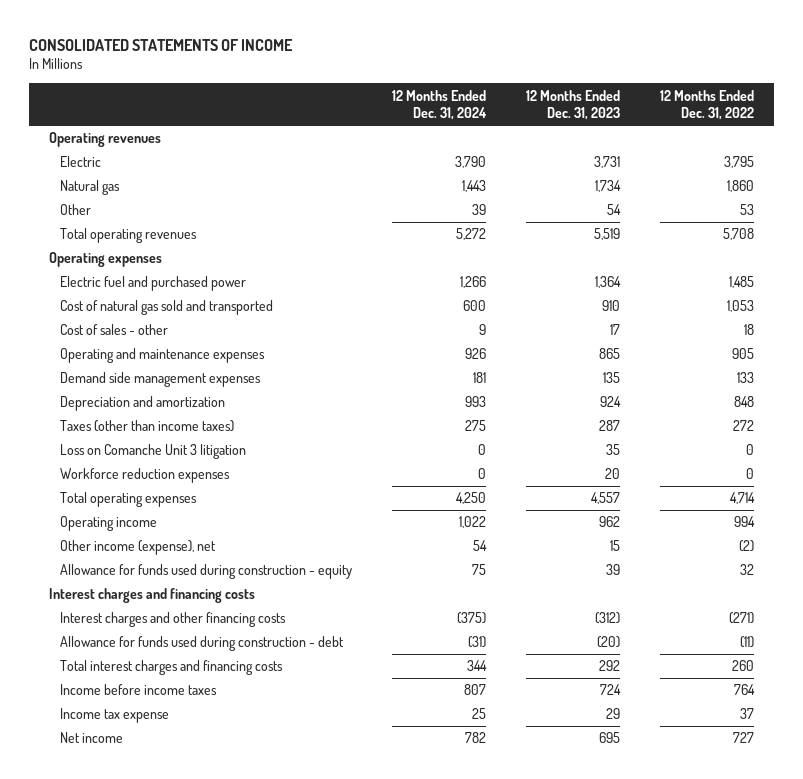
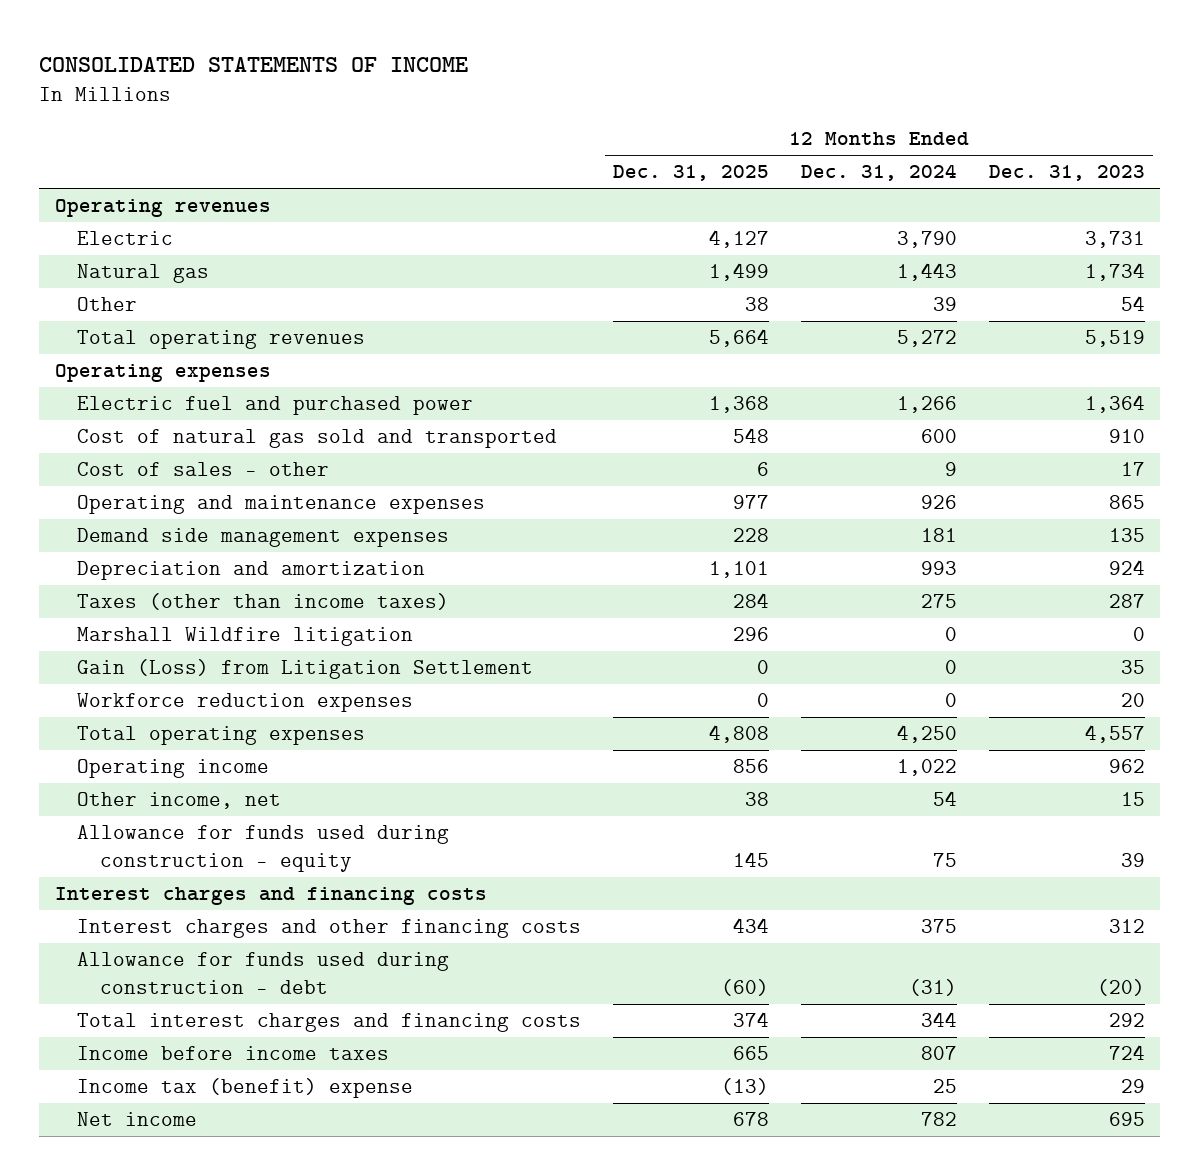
- | 12 Months Ended Dec. 31, 2024 | 12 Months Ended Dec. 31, 2023 | 12 Months Ended Dec. 31, 2022
+ | 12 Months Ended Dec. 31, 2025 | 12 Months Ended Dec. 31, 2024 | 12 Months Ended Dec. 31, 2023
- Loss on Comanche Unit 3 litigation | 0 | 35 | 0
+ Marshall Wildfire litigation | 296 | 0 | 0
+ Gain (Loss) from Litigation Settlement | 0 | 0 | 35
- Other income (expense), net | 54 | 15 | (2)
+ Other income, net | 38 | 54 | 15
- Interest charges and other financing costs | (375) | (312) | (271)
+ Interest charges and other financing costs | 434 | 375 | 312
- Income tax expense | 25 | 29 | 37
+ Income tax (benefit) expense | (13) | 25 | 29

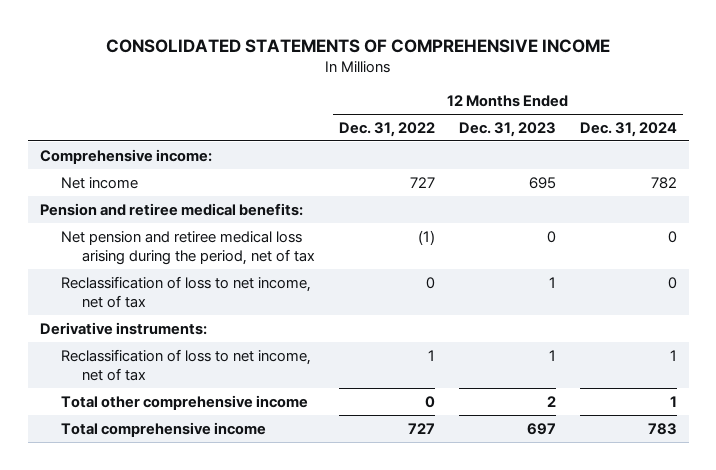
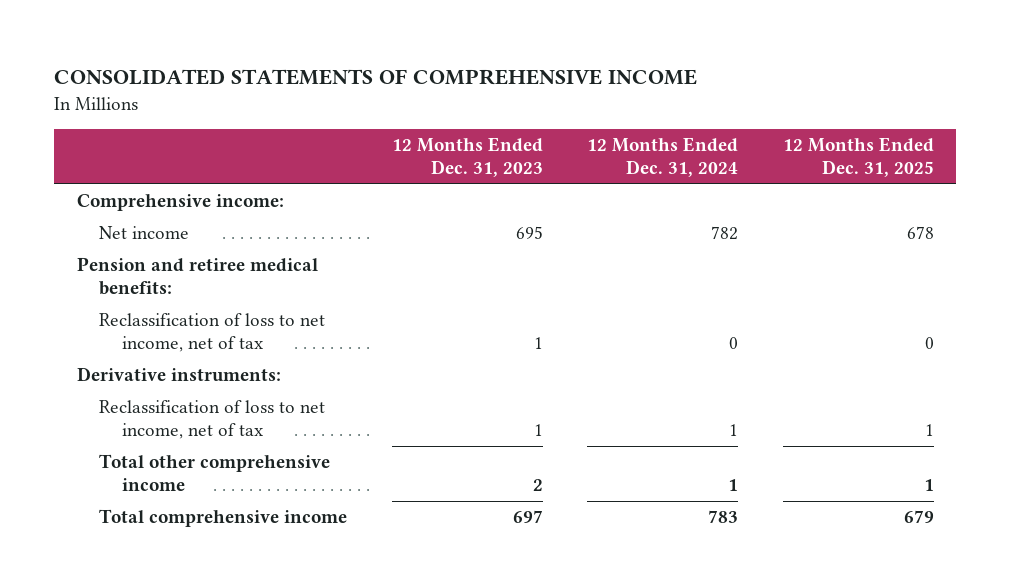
- | 12 Months Ended Dec. 31, 2022 | 12 Months Ended Dec. 31, 2023 | 12 Months Ended Dec. 31, 2024
+ | 12 Months Ended Dec. 31, 2023 | 12 Months Ended Dec. 31, 2024 | 12 Months Ended Dec. 31, 2025
- Net pension and retiree medical loss arising during the period, net of tax | (1) | 0 | 0

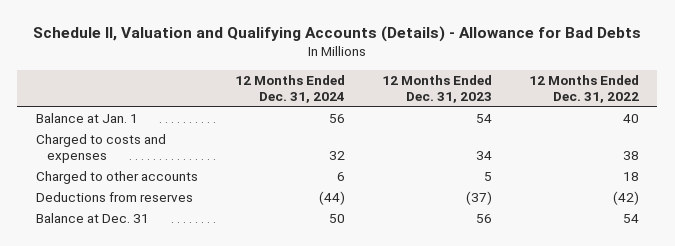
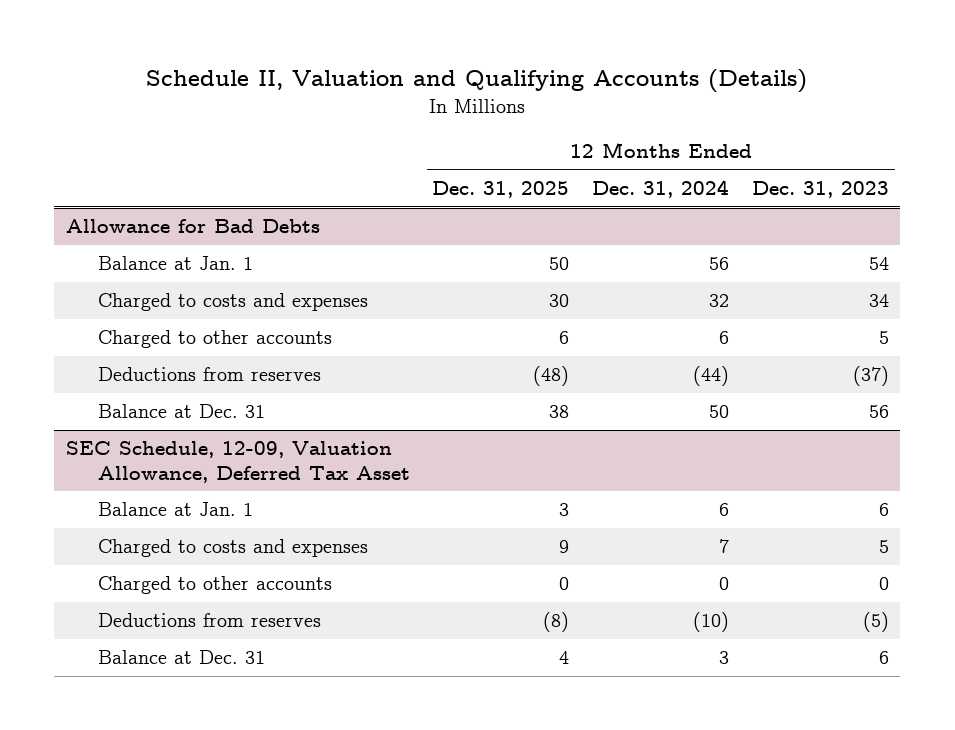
- Schedule II, Valuation and Qualifying Accounts (Details) - Allowance for Bad Debts
+ Schedule II, Valuation and Qualifying Accounts (Details)
- | 12 Months Ended Dec. 31, 2024 | 12 Months Ended Dec. 31, 2023 | 12 Months Ended Dec. 31, 2022
+ | 12 Months Ended Dec. 31, 2025 | 12 Months Ended Dec. 31, 2024 | 12 Months Ended Dec. 31, 2023
+ Allowance for Bad Debts
+ SEC Schedule, 12-09, Valuation Allowance, Deferred Tax Asset
+ Balance at Jan. 1 | 3 | 6 | 6
+ Charged to costs and expenses | 9 | 7 | 5
+ Charged to other accounts | 0 | 0 | 0
+ Deductions from reserves | (8) | (10) | (5)
+ Balance at Dec. 31 | 4 | 3 | 6

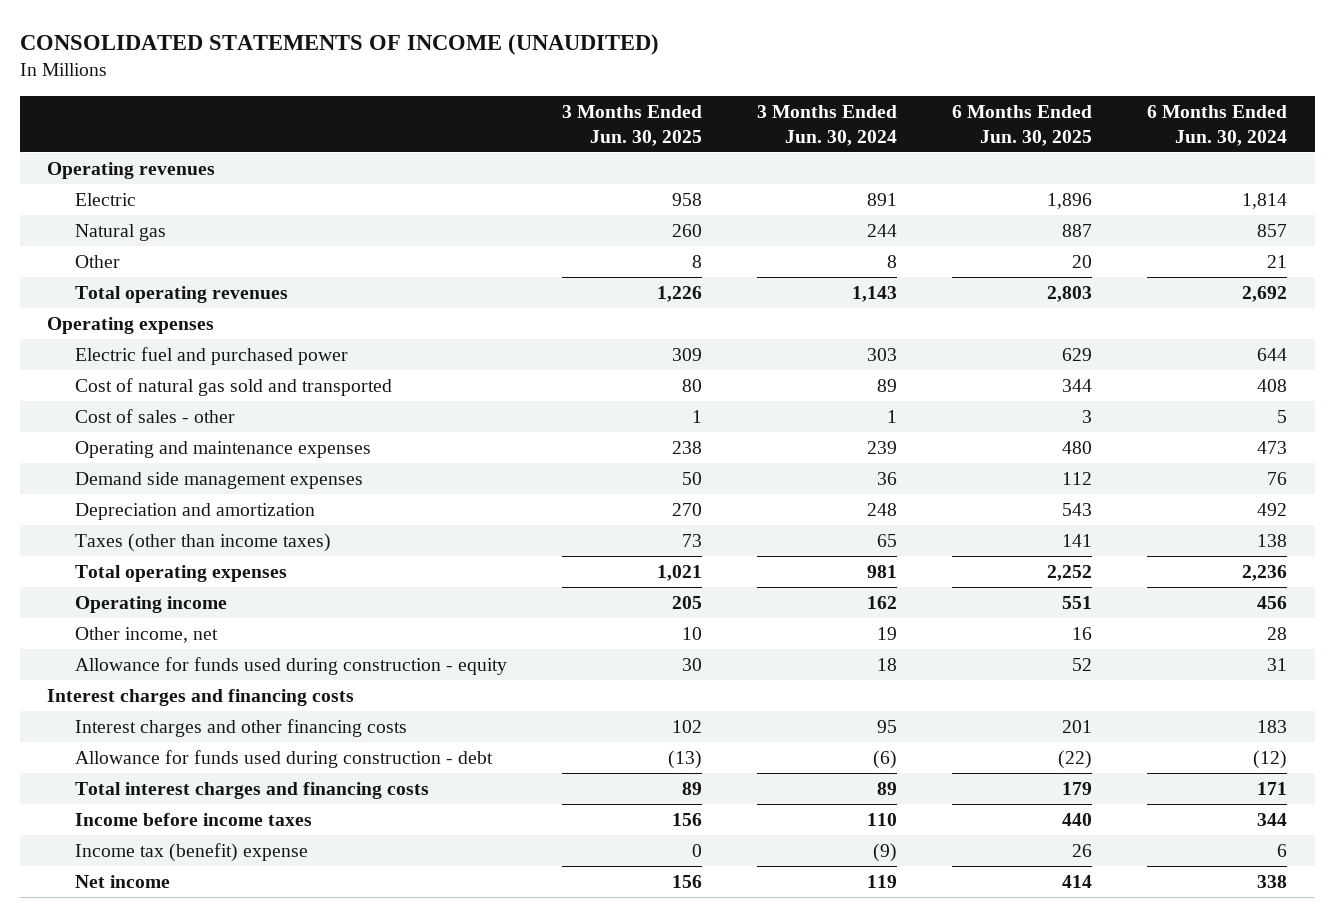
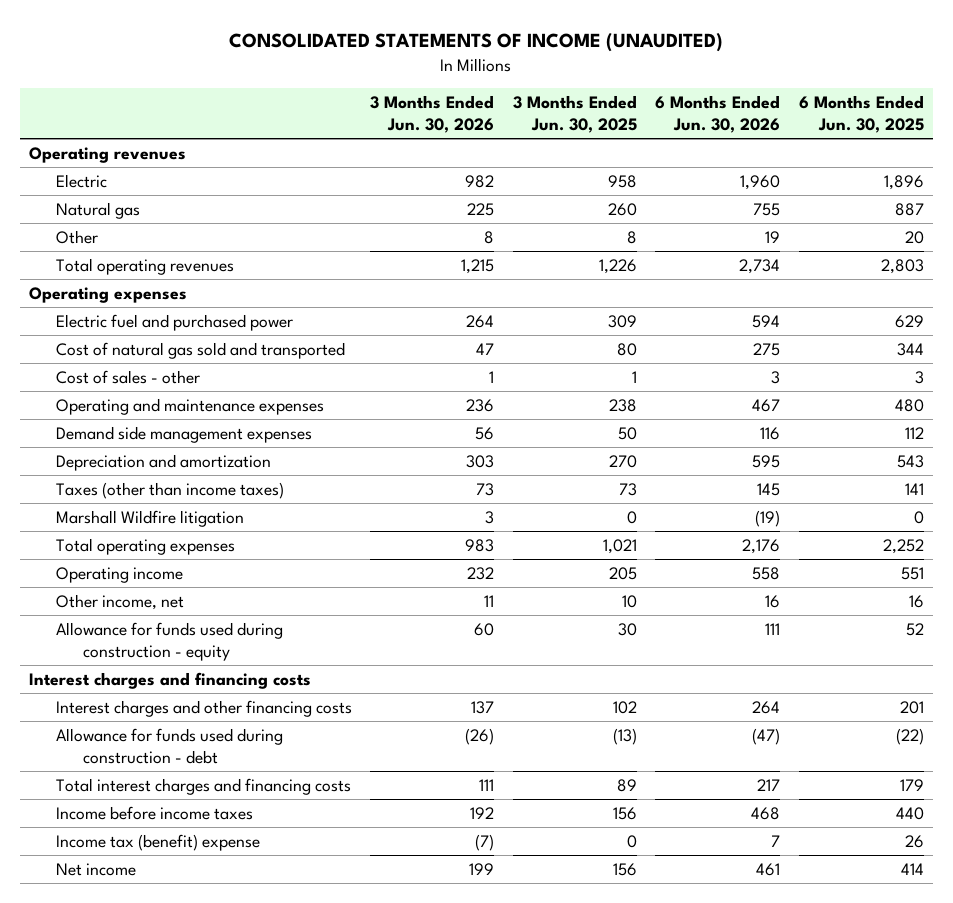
- | 3 Months Ended Jun. 30, 2025 | 3 Months Ended Jun. 30, 2024 | 6 Months Ended Jun. 30, 2025 | 6 Months Ended Jun. 30, 2024
+ | 3 Months Ended Jun. 30, 2026 | 3 Months Ended Jun. 30, 2025 | 6 Months Ended Jun. 30, 2026 | 6 Months Ended Jun. 30, 2025
+ Marshall Wildfire litigation | 3 | 0 | (19) | 0

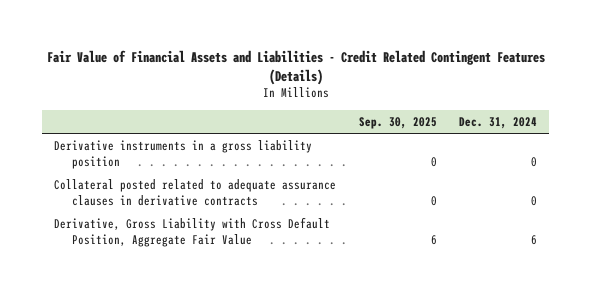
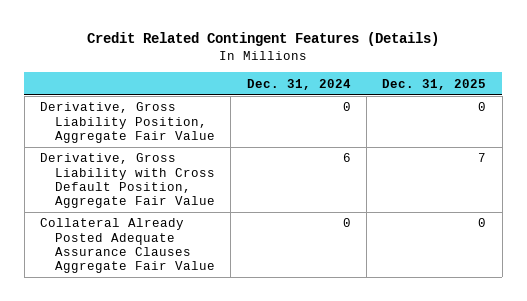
- Fair Value of Financial Assets and Liabilities - Credit Related Contingent Features (Details)
+ Credit Related Contingent Features (Details)
- | Sep. 30, 2025 | Dec. 31, 2024
+ | Dec. 31, 2024 | Dec. 31, 2025
- Derivative instruments in a gross liability position | 0 | 0
- Collateral posted related to adequate assurance clauses in derivative contracts | 0 | 0
+ Derivative, Gross Liability Position, Aggregate Fair Value | 0 | 0
+ Collateral Already Posted Adequate Assurance Clauses Aggregate Fair Value | 0 | 0

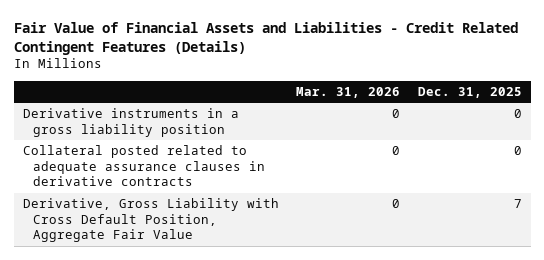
- Credit Related Contingent Features (Details)
+ Fair Value of Financial Assets and Liabilities - Credit Related Contingent Features (Details)
- | Dec. 31, 2024 | Dec. 31, 2025
+ | Mar. 31, 2026 | Dec. 31, 2025
- Derivative, Gross Liability Position, Aggregate Fair Value | 0 | 0
+ Derivative instruments in a gross liability position | 0 | 0
+ Collateral posted related to adequate assurance clauses in derivative contracts | 0 | 0
- Collateral Already Posted Adequate Assurance Clauses Aggregate Fair Value | 0 | 0

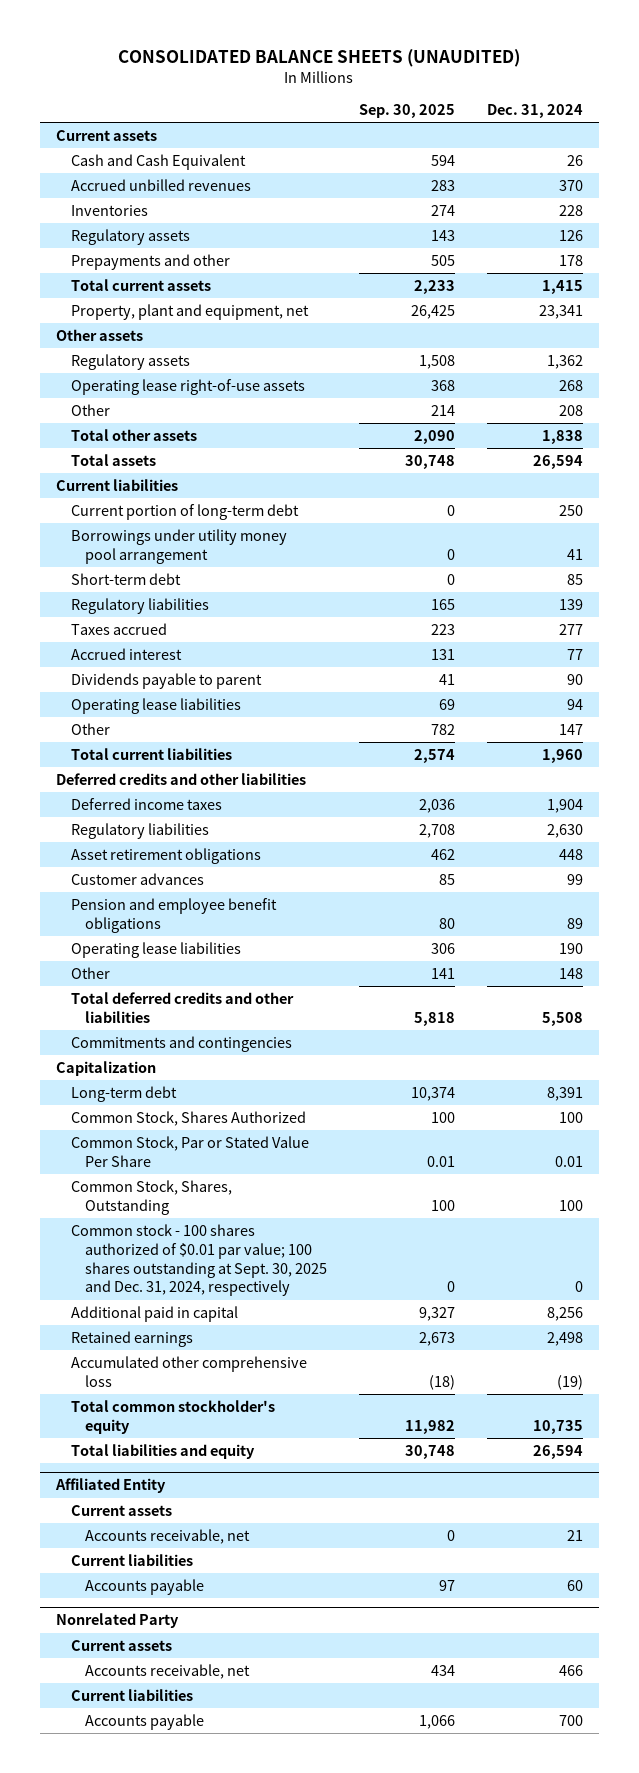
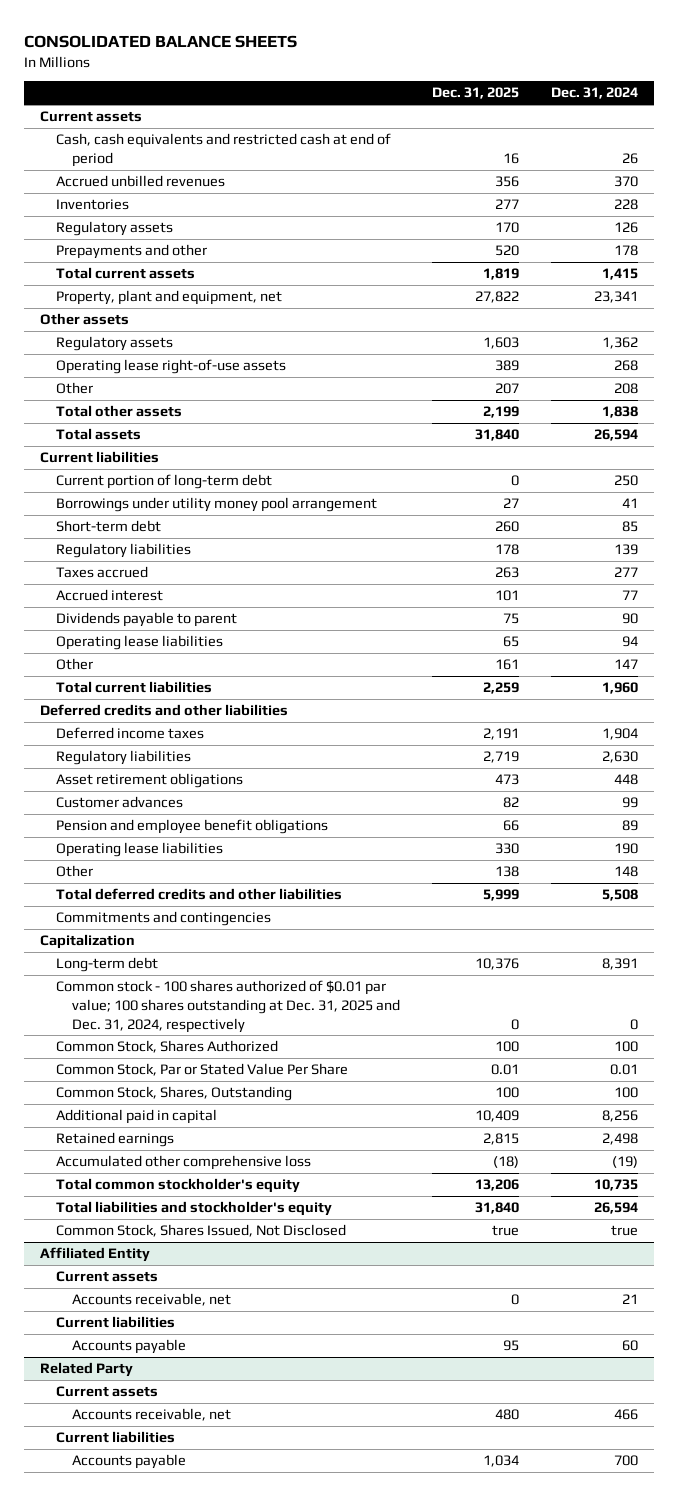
- CONSOLIDATED BALANCE SHEETS (UNAUDITED)
+ CONSOLIDATED BALANCE SHEETS
- | Sep. 30, 2025 | Dec. 31, 2024
+ | Dec. 31, 2025 | Dec. 31, 2024
- Cash and Cash Equivalent | 594 | 26
+ Cash, cash equivalents and restricted cash at end of period | 16 | 26
+ Common stock - 100 shares authorized of $0.01 par value; 100 shares outstanding at Dec. 31, 2025 and Dec. 31, 2024, respectively | 0 | 0
- Common stock - 100 shares authorized of $0.01 par value; 100 shares outstanding at Sept. 30, 2025 and Dec. 31, 2024, respectively | 0 | 0
- Total liabilities and equity | 30,748 | 26,594
+ Total liabilities and stockholder's equity | 31,840 | 26,594
+ Common Stock, Shares Issued, Not Disclosed | true | true
- Nonrelated Party
+ Related Party

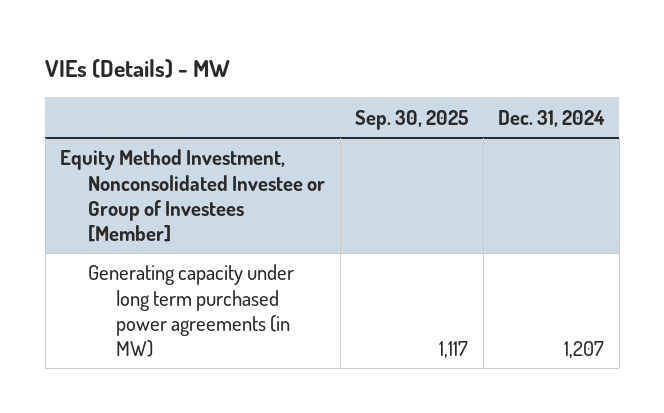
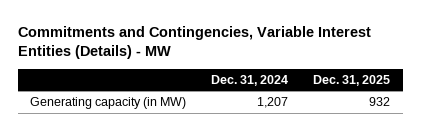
- VIEs (Details) - MW
+ Commitments and Contingencies, Variable Interest Entities (Details) - MW
- | Sep. 30, 2025 | Dec. 31, 2024
+ | Dec. 31, 2024 | Dec. 31, 2025
- Equity Method Investment, Nonconsolidated Investee or Group of Investees [Member]
- Generating capacity under long term purchased power agreements (in MW) | 1,117 | 1,207
+ Generating capacity (in MW) | 1,207 | 932

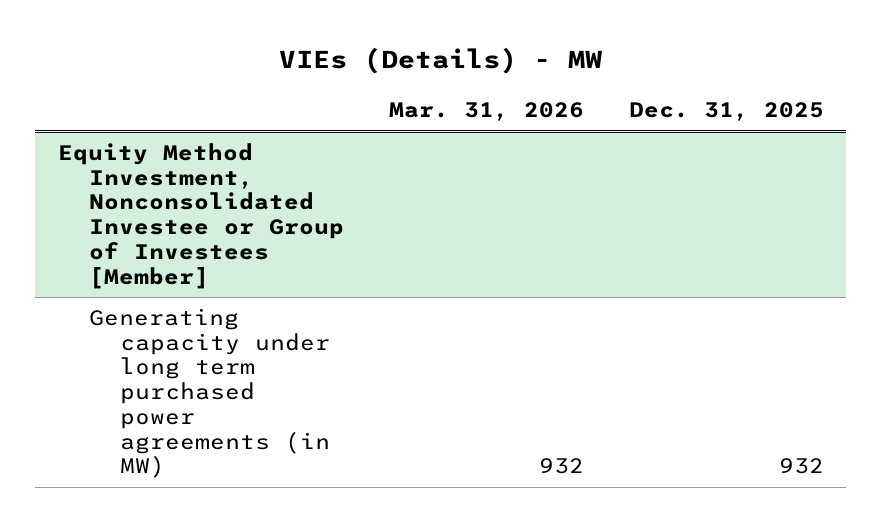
- Commitments and Contingencies, Variable Interest Entities (Details) - MW
+ VIEs (Details) - MW
- | Dec. 31, 2024 | Dec. 31, 2025
+ | Mar. 31, 2026 | Dec. 31, 2025
- Generating capacity (in MW) | 1,207 | 932
+ Equity Method Investment, Nonconsolidated Investee or Group of Investees [Member]
+ Generating capacity under long term purchased power agreements (in MW) | 932 | 932

